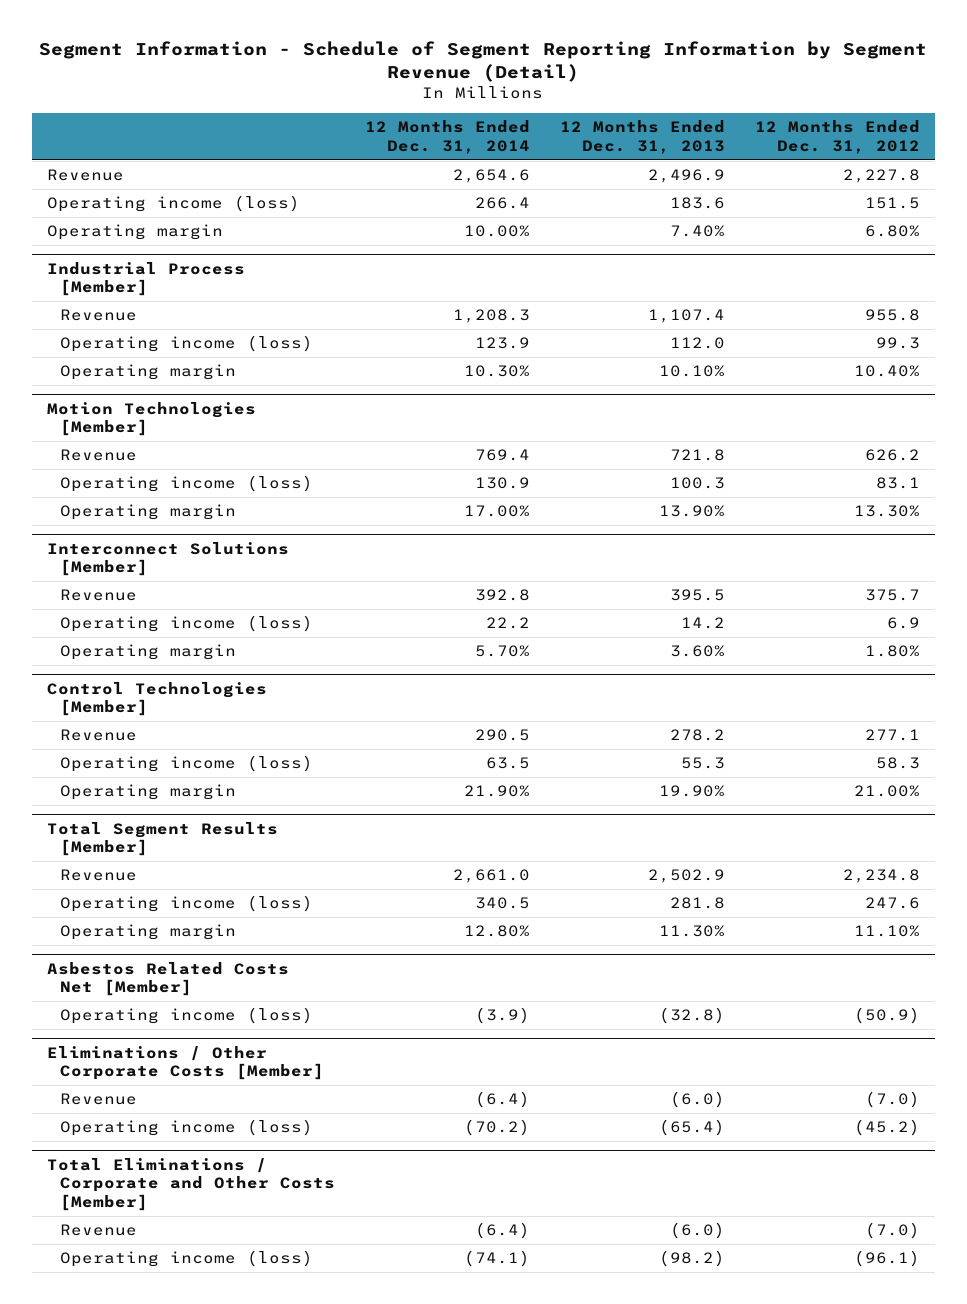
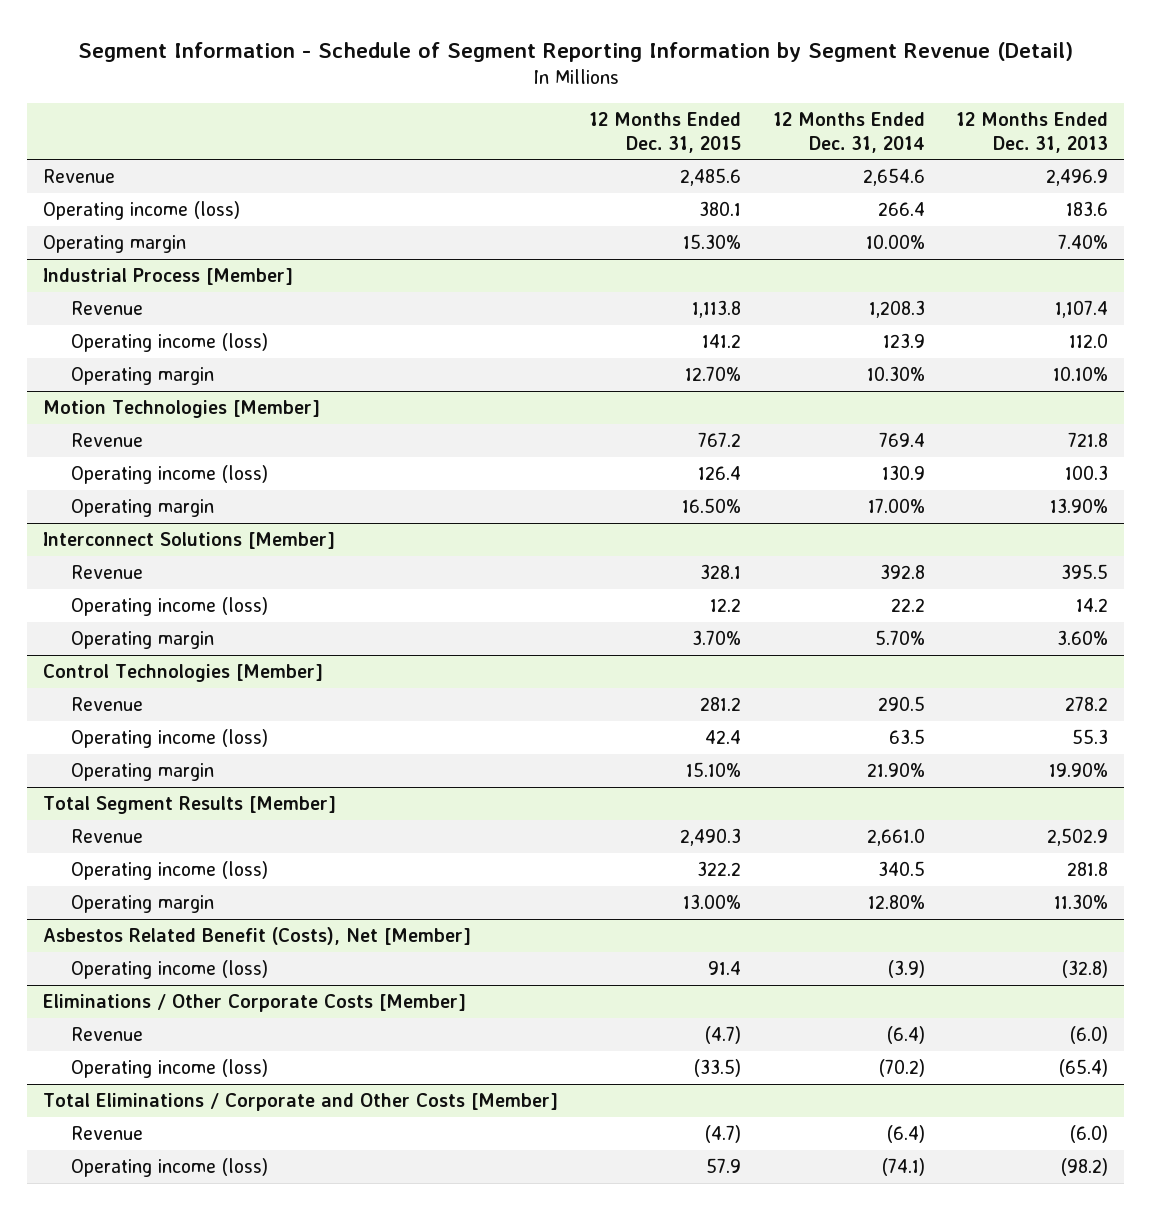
- | 12 Months Ended Dec. 31, 2014 | 12 Months Ended Dec. 31, 2013 | 12 Months Ended Dec. 31, 2012
+ | 12 Months Ended Dec. 31, 2015 | 12 Months Ended Dec. 31, 2014 | 12 Months Ended Dec. 31, 2013
- Asbestos Related Costs Net [Member]
+ Asbestos Related Benefit (Costs), Net [Member]

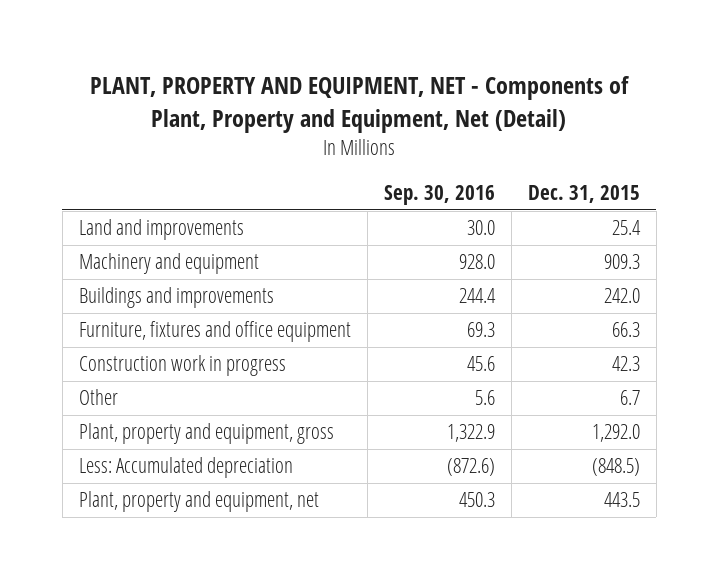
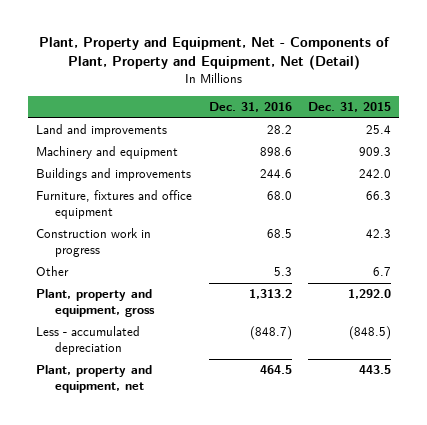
- PLANT, PROPERTY AND EQUIPMENT, NET - Components of Plant, Property and Equipment, Net (Detail)
+ Plant, Property and Equipment, Net - Components of Plant, Property and Equipment, Net (Detail)
- | Sep. 30, 2016 | Dec. 31, 2015
+ | Dec. 31, 2016 | Dec. 31, 2015
- Less: Accumulated depreciation | (872.6) | (848.5)
+ Less - accumulated depreciation | (848.7) | (848.5)

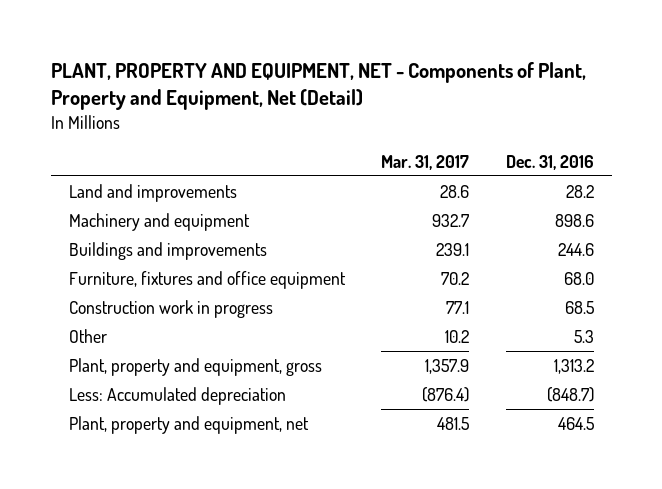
- Plant, Property and Equipment, Net - Components of Plant, Property and Equipment, Net (Detail)
+ PLANT, PROPERTY AND EQUIPMENT, NET - Components of Plant, Property and Equipment, Net (Detail)
- | Dec. 31, 2016 | Dec. 31, 2015
+ | Mar. 31, 2017 | Dec. 31, 2016
- Less - accumulated depreciation | (848.7) | (848.5)
+ Less: Accumulated depreciation | (876.4) | (848.7)

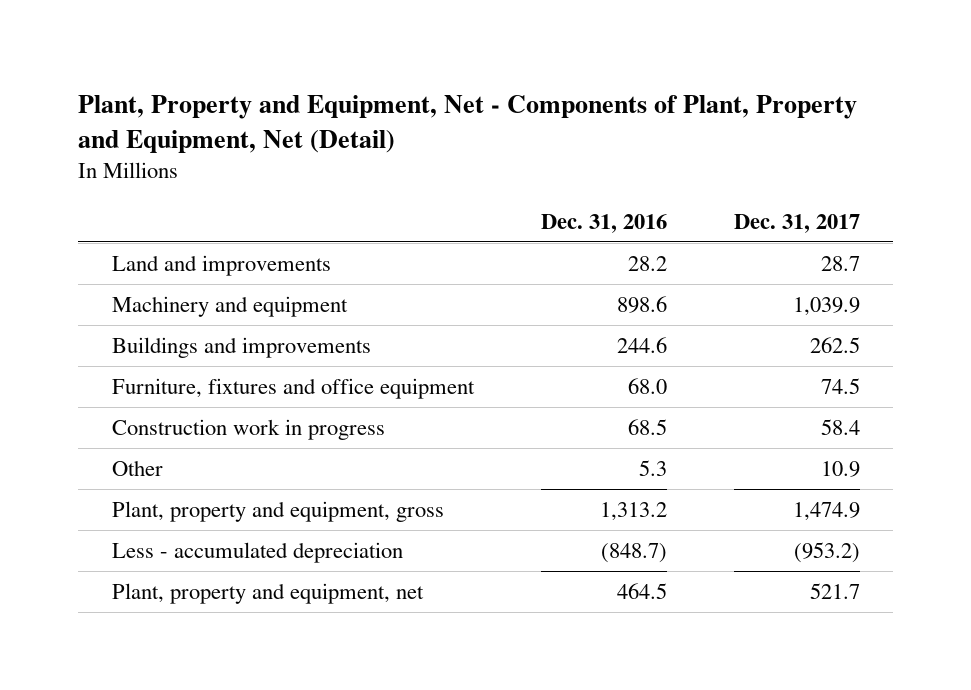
- PLANT, PROPERTY AND EQUIPMENT, NET - Components of Plant, Property and Equipment, Net (Detail)
+ Plant, Property and Equipment, Net - Components of Plant, Property and Equipment, Net (Detail)
- | Mar. 31, 2017 | Dec. 31, 2016
+ | Dec. 31, 2016 | Dec. 31, 2017
- Less: Accumulated depreciation | (876.4) | (848.7)
+ Less - accumulated depreciation | (848.7) | (953.2)

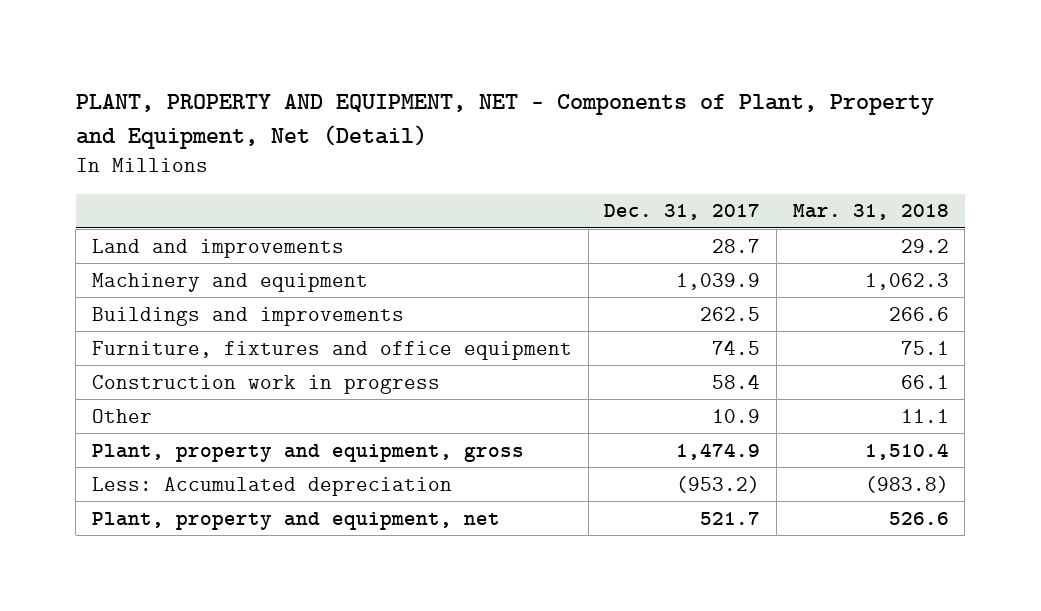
- Plant, Property and Equipment, Net - Components of Plant, Property and Equipment, Net (Detail)
+ PLANT, PROPERTY AND EQUIPMENT, NET - Components of Plant, Property and Equipment, Net (Detail)
- | Dec. 31, 2016 | Dec. 31, 2017
+ | Dec. 31, 2017 | Mar. 31, 2018
- Less - accumulated depreciation | (848.7) | (953.2)
+ Less: Accumulated depreciation | (953.2) | (983.8)

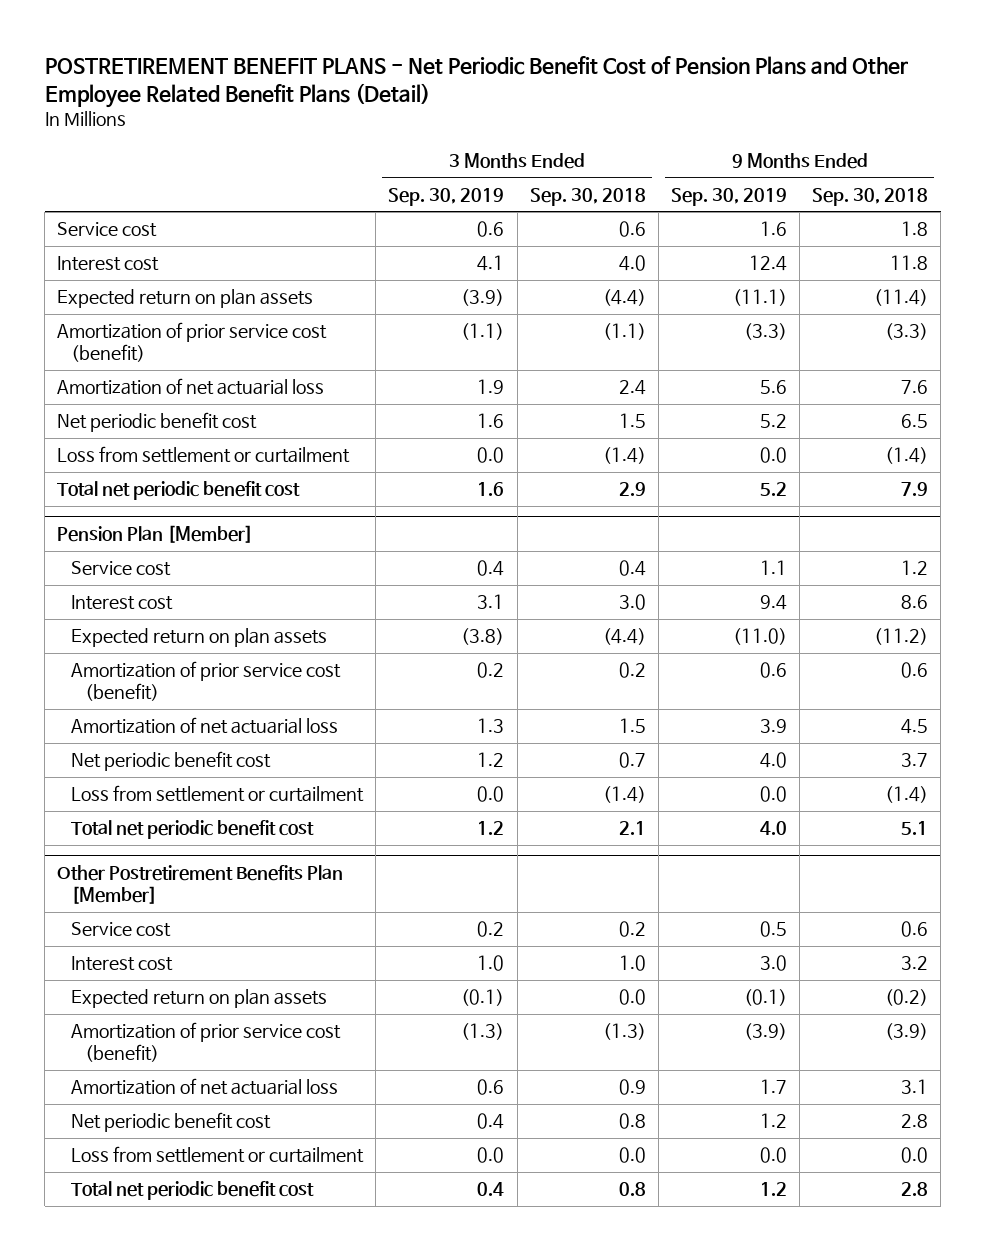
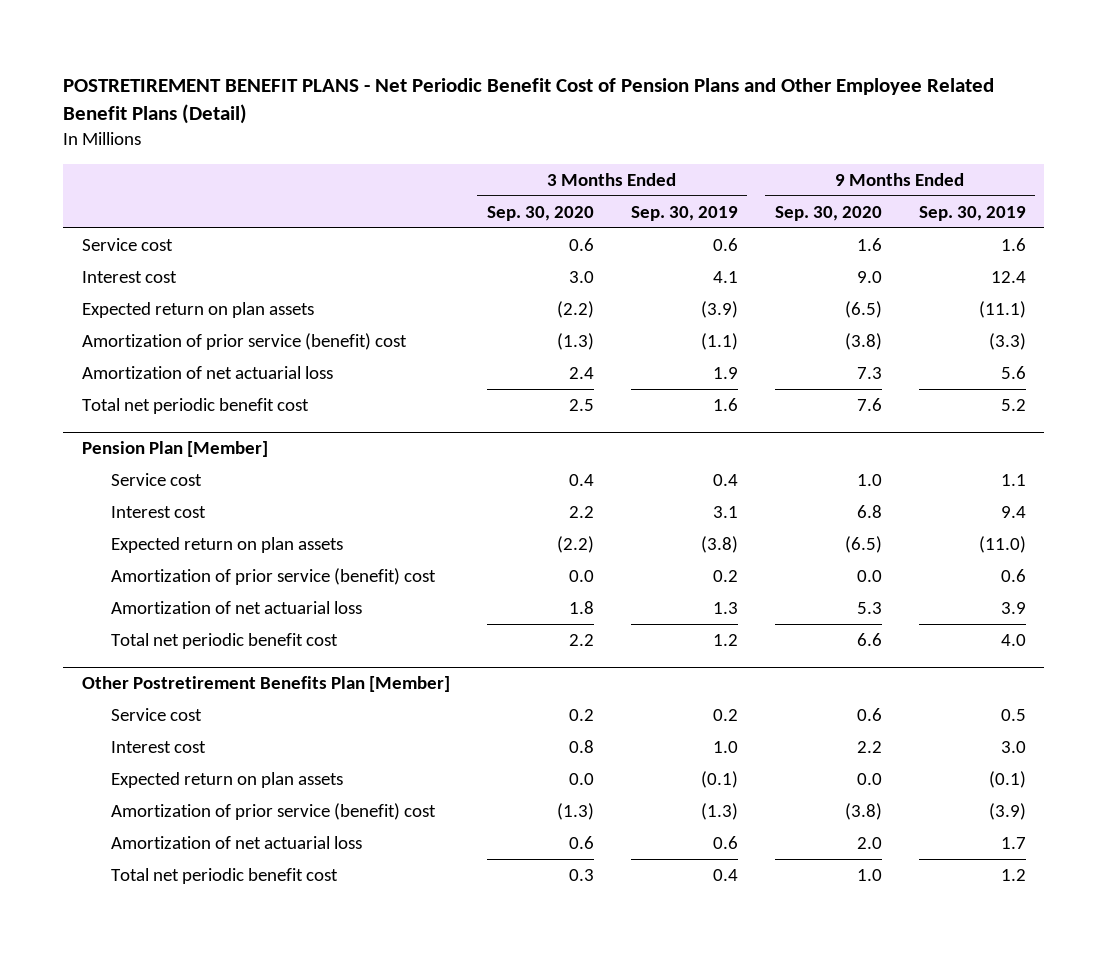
- | 3 Months Ended Sep. 30, 2019 | 3 Months Ended Sep. 30, 2018 | 9 Months Ended Sep. 30, 2019 | 9 Months Ended Sep. 30, 2018
+ | 3 Months Ended Sep. 30, 2020 | 3 Months Ended Sep. 30, 2019 | 9 Months Ended Sep. 30, 2020 | 9 Months Ended Sep. 30, 2019
- Amortization of prior service cost (benefit) | (1.1) | (1.1) | (3.3) | (3.3)
+ Amortization of prior service (benefit) cost | (1.3) | (1.1) | (3.8) | (3.3)
- Net periodic benefit cost | 1.6 | 1.5 | 5.2 | 6.5
- Loss from settlement or curtailment | 0.0 | (1.4) | 0.0 | (1.4)
@ Pension Plan [Member]
- Amortization of prior service cost (benefit) | 0.2 | 0.2 | 0.6 | 0.6
+ Amortization of prior service (benefit) cost | 0.0 | 0.2 | 0.0 | 0.6
- Net periodic benefit cost | 1.2 | 0.7 | 4.0 | 3.7
- Loss from settlement or curtailment | 0.0 | (1.4) | 0.0 | (1.4)
@ Other Postretirement Benefits Plan [Member]
- Amortization of prior service cost (benefit) | (1.3) | (1.3) | (3.9) | (3.9)
+ Amortization of prior service (benefit) cost | (1.3) | (1.3) | (3.8) | (3.9)
- Net periodic benefit cost | 0.4 | 0.8 | 1.2 | 2.8
- Loss from settlement or curtailment | 0.0 | 0.0 | 0.0 | 0.0

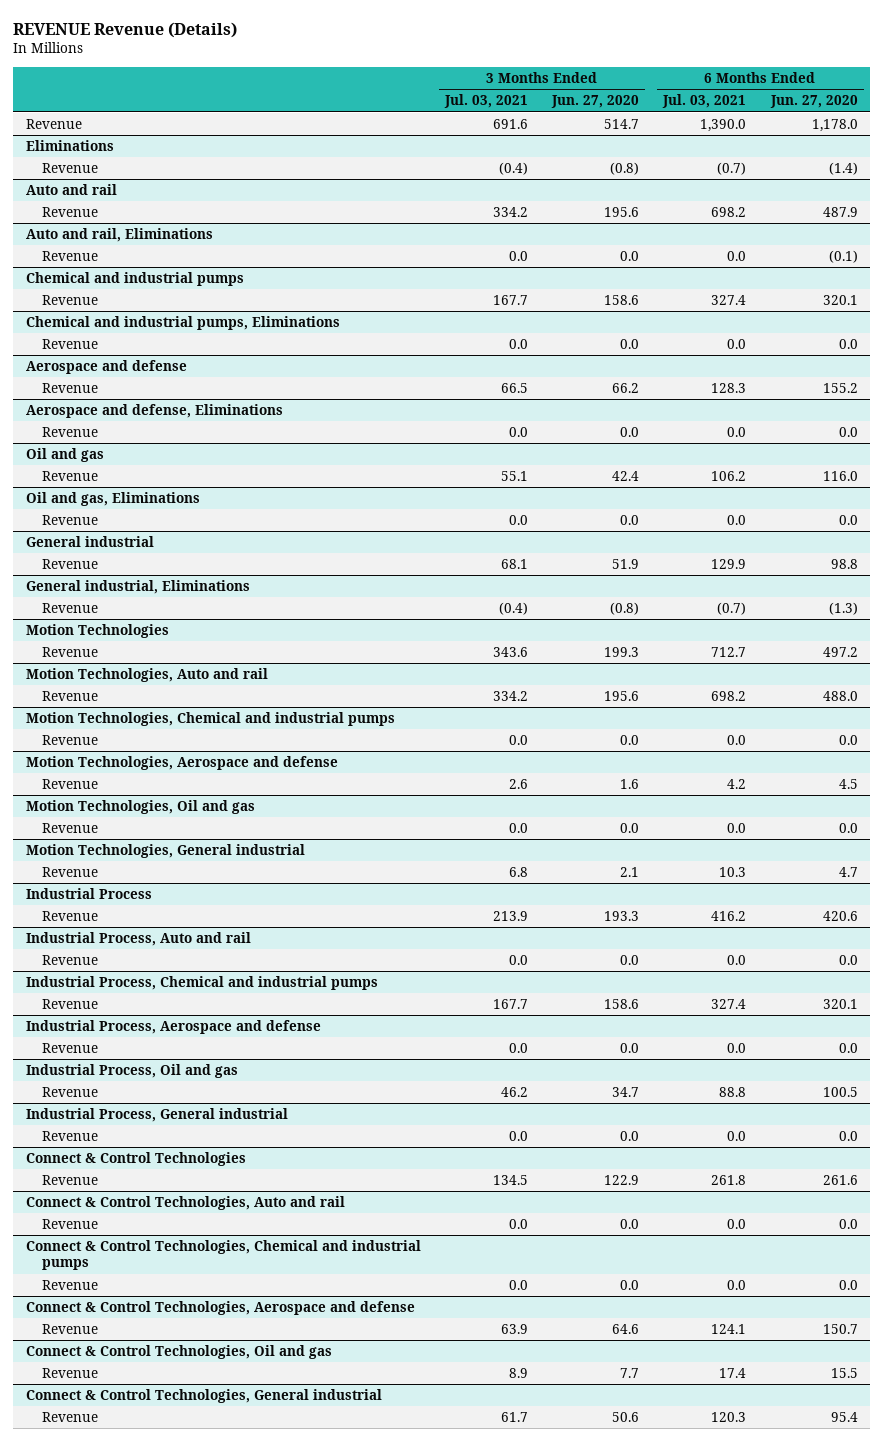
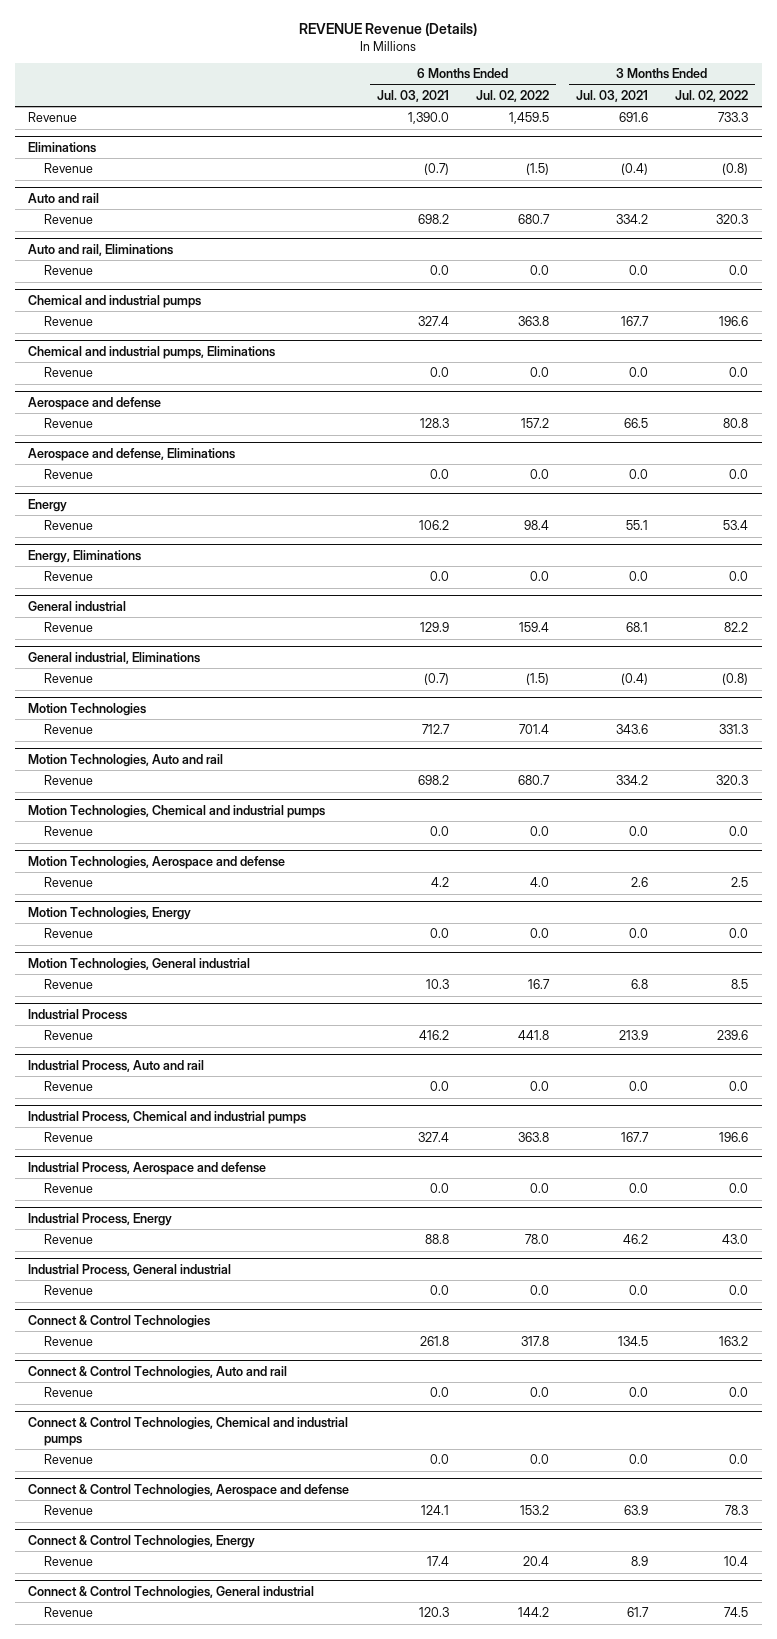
- | 3 Months Ended Jul. 03, 2021 | 3 Months Ended Jun. 27, 2020 | 6 Months Ended Jul. 03, 2021 | 6 Months Ended Jun. 27, 2020
+ | 6 Months Ended Jul. 03, 2021 | 6 Months Ended Jul. 02, 2022 | 3 Months Ended Jul. 03, 2021 | 3 Months Ended Jul. 02, 2022
- Oil and gas
+ Energy
- Oil and gas, Eliminations
+ Energy, Eliminations
- Motion Technologies, Oil and gas
+ Motion Technologies, Energy
- Industrial Process, Oil and gas
+ Industrial Process, Energy
- Connect & Control Technologies, Oil and gas
+ Connect & Control Technologies, Energy

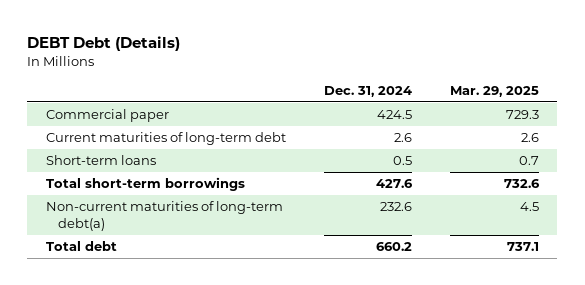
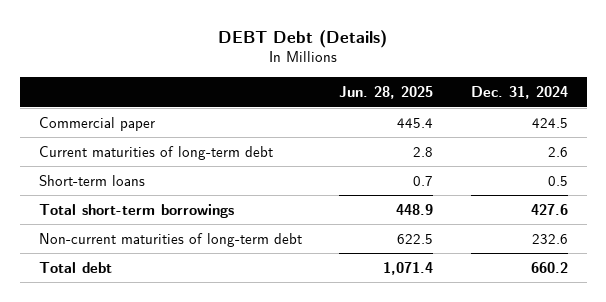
- | Dec. 31, 2024 | Mar. 29, 2025
+ | Jun. 28, 2025 | Dec. 31, 2024
- Non-current maturities of long-term debt(a) | 232.6 | 4.5
+ Non-current maturities of long-term debt | 622.5 | 232.6

